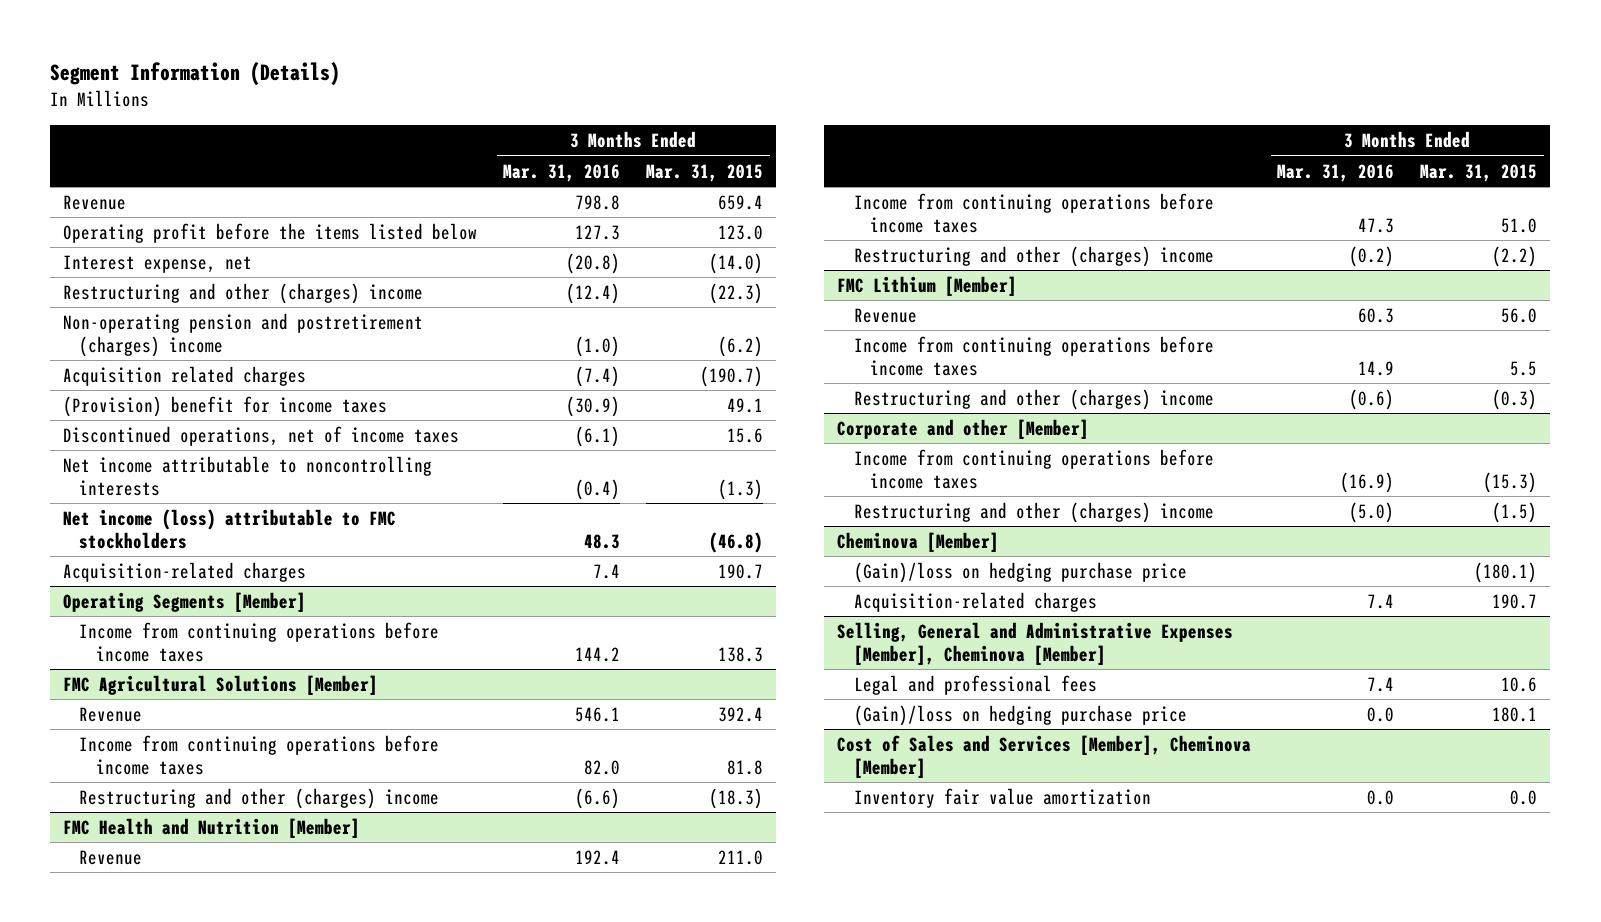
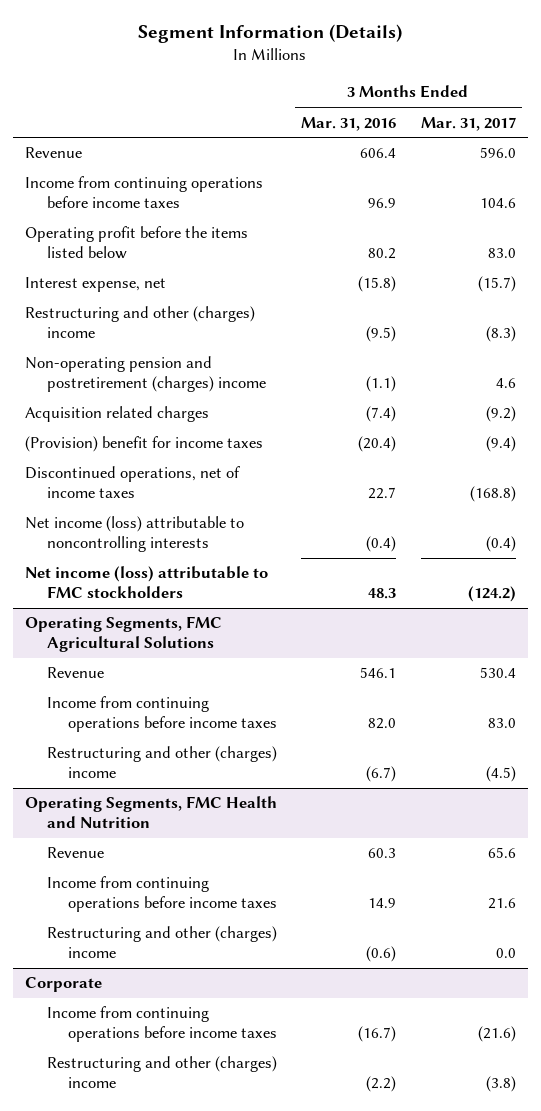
- | 3 Months Ended Mar. 31, 2016 | 3 Months Ended Mar. 31, 2015
+ | 3 Months Ended Mar. 31, 2016 | 3 Months Ended Mar. 31, 2017
- Revenue | 798.8 | 659.4
- Operating profit before the items listed below | 127.3 | 123.0
- Interest expense, net | (20.8) | (14.0)
- Restructuring and other (charges) income | (12.4) | (22.3)
- Non-operating pension and postretirement (charges) income | (1.0) | (6.2)
+ Revenue | 606.4 | 596.0
+ Income from continuing operations before income taxes | 96.9 | 104.6
+ Operating profit before the items listed below | 80.2 | 83.0
+ Interest expense, net | (15.8) | (15.7)
+ Restructuring and other (charges) income | (9.5) | (8.3)
+ Non-operating pension and postretirement (charges) income | (1.1) | 4.6
- (Provision) benefit for income taxes | (30.9) | 49.1
- Discontinued operations, net of income taxes | (6.1) | 15.6
- Net income attributable to noncontrolling interests | (0.4) | (1.3)
+ (Provision) benefit for income taxes | (20.4) | (9.4)
+ Discontinued operations, net of income taxes | 22.7 | (168.8)
+ Net income (loss) attributable to noncontrolling interests | (0.4) | (0.4)
- Acquisition-related charges | 7.4 | 190.7
- Operating Segments [Member]
- Income from continuing operations before income taxes | 144.2 | 138.3
- FMC Agricultural Solutions [Member]
+ Operating Segments, FMC Agricultural Solutions
- Restructuring and other (charges) income | (6.6) | (18.3)
- FMC Health and Nutrition [Member]
- Revenue | 192.4 | 211.0
- Income from continuing operations before income taxes | 47.3 | 51.0
- Restructuring and other (charges) income | (0.2) | (2.2)
- FMC Lithium [Member]
+ Restructuring and other (charges) income | (6.7) | (4.5)
+ Operating Segments, FMC Health and Nutrition
- Corporate and other [Member]
- Income from continuing operations before income taxes | (16.9) | (15.3)
- Restructuring and other (charges) income | (5.0) | (1.5)
- Cheminova [Member]
- (Gain)/loss on hedging purchase price | | (180.1)
- Acquisition-related charges | 7.4 | 190.7
- Selling, General and Administrative Expenses [Member], Cheminova [Member]
- Legal and professional fees | 7.4 | 10.6
- (Gain)/loss on hedging purchase price | 0.0 | 180.1
- Cost of Sales and Services [Member], Cheminova [Member]
- Inventory fair value amortization | 0.0 | 0.0
+ Corporate
+ Income from continuing operations before income taxes | (16.7) | (21.6)
+ Restructuring and other (charges) income | (2.2) | (3.8)

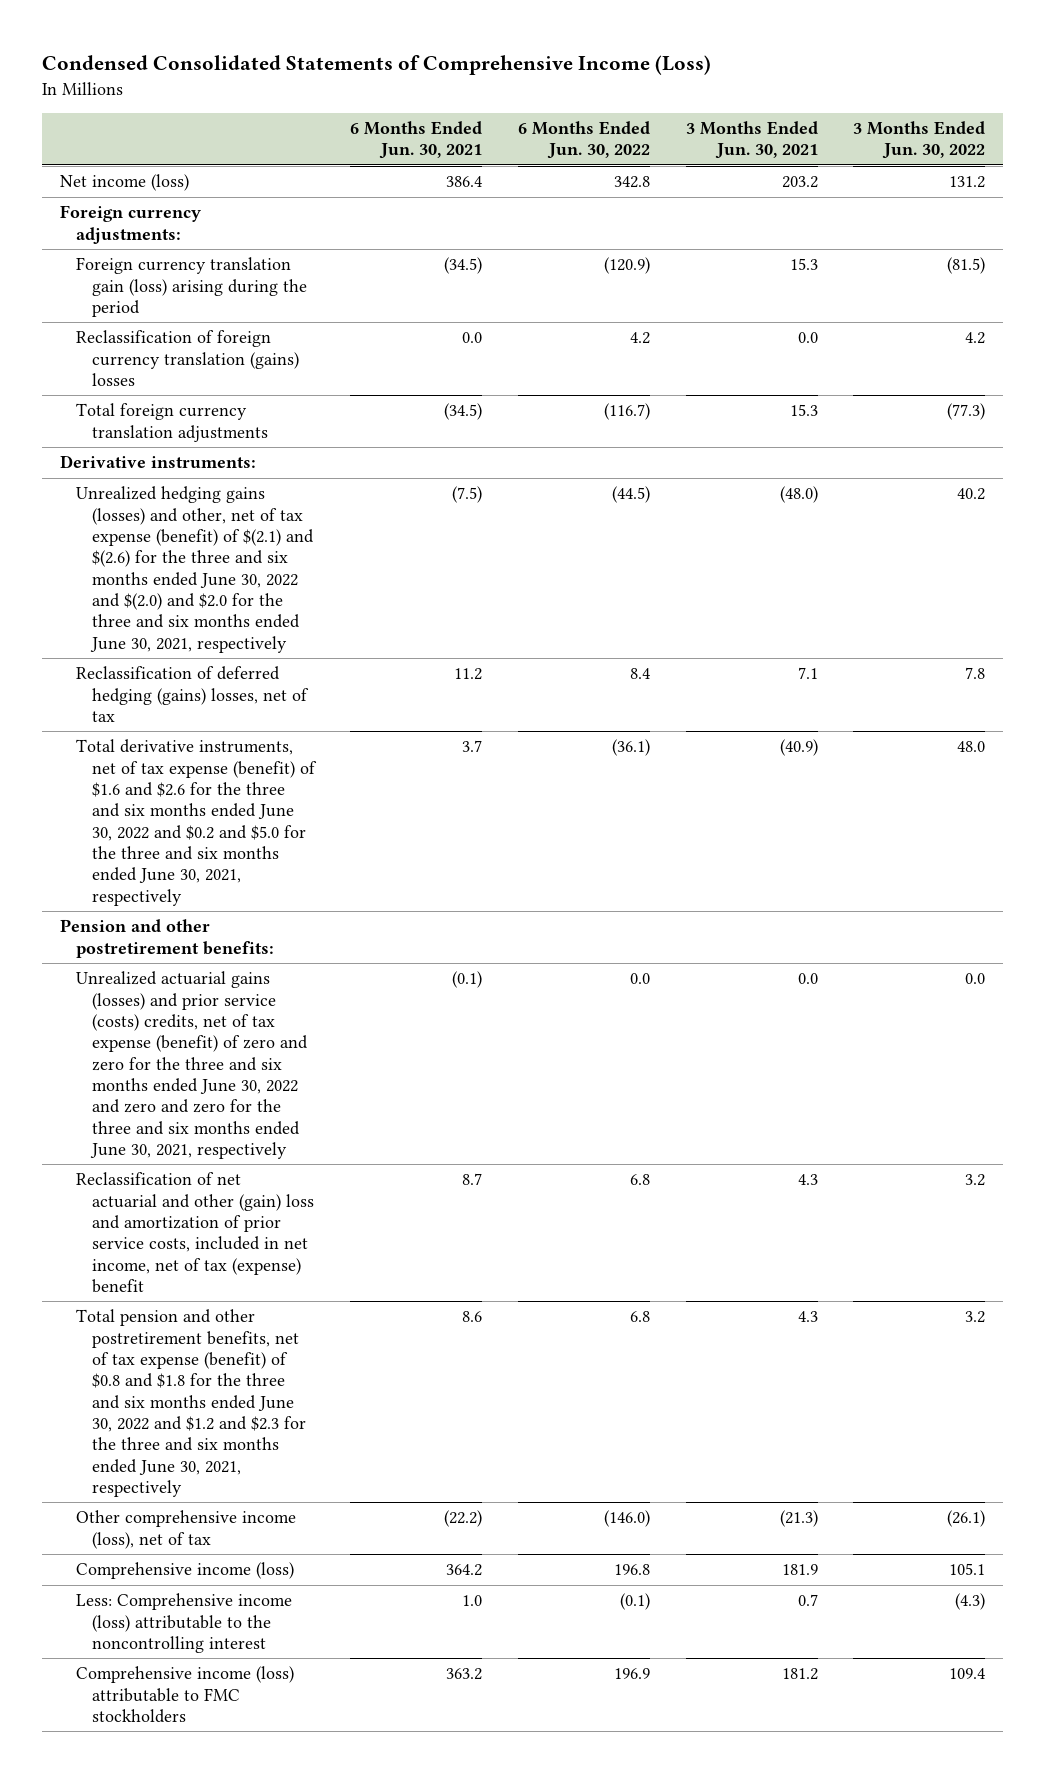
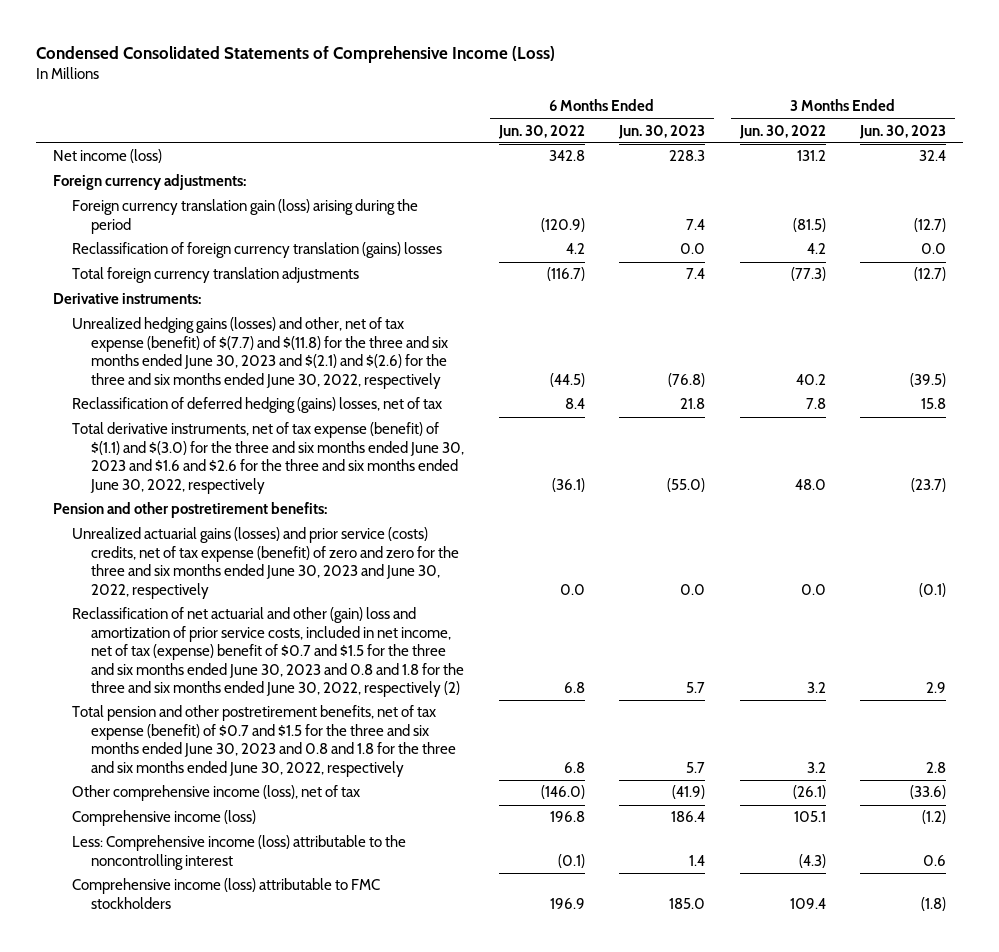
- | 6 Months Ended Jun. 30, 2021 | 6 Months Ended Jun. 30, 2022 | 3 Months Ended Jun. 30, 2021 | 3 Months Ended Jun. 30, 2022
+ | 6 Months Ended Jun. 30, 2022 | 6 Months Ended Jun. 30, 2023 | 3 Months Ended Jun. 30, 2022 | 3 Months Ended Jun. 30, 2023
- Unrealized hedging gains (losses) and other, net of tax expense (benefit) of $(2.1) and $(2.6) for the three and six months ended June 30, 2022 and $(2.0) and $2.0 for the three and six months ended June 30, 2021, respectively | (7.5) | (44.5) | (48.0) | 40.2
+ Unrealized hedging gains (losses) and other, net of tax expense (benefit) of $(7.7) and $(11.8) for the three and six months ended June 30, 2023 and $(2.1) and $(2.6) for the three and six months ended June 30, 2022, respectively | (44.5) | (76.8) | 40.2 | (39.5)
- Total derivative instruments, net of tax expense (benefit) of $1.6 and $2.6 for the three and six months ended June 30, 2022 and $0.2 and $5.0 for the three and six months ended June 30, 2021, respectively | 3.7 | (36.1) | (40.9) | 48.0
+ Total derivative instruments, net of tax expense (benefit) of $(1.1) and $(3.0) for the three and six months ended June 30, 2023 and $1.6 and $2.6 for the three and six months ended June 30, 2022, respectively | (36.1) | (55.0) | 48.0 | (23.7)
- Unrealized actuarial gains (losses) and prior service (costs) credits, net of tax expense (benefit) of zero and zero for the three and six months ended June 30, 2022 and zero and zero for the three and six months ended June 30, 2021, respectively | (0.1) | 0.0 | 0.0 | 0.0
- Reclassification of net actuarial and other (gain) loss and amortization of prior service costs, included in net income, net of tax (expense) benefit | 8.7 | 6.8 | 4.3 | 3.2
- Total pension and other postretirement benefits, net of tax expense (benefit) of $0.8 and $1.8 for the three and six months ended June 30, 2022 and $1.2 and $2.3 for the three and six months ended June 30, 2021, respectively | 8.6 | 6.8 | 4.3 | 3.2
+ Unrealized actuarial gains (losses) and prior service (costs) credits, net of tax expense (benefit) of zero and zero for the three and six months ended June 30, 2023 and June 30, 2022, respectively | 0.0 | 0.0 | 0.0 | (0.1)
+ Reclassification of net actuarial and other (gain) loss and amortization of prior service costs, included in net income, net of tax (expense) benefit of $0.7 and $1.5 for the three and six months ended June 30, 2023 and 0.8 and 1.8 for the three and six months ended June 30, 2022, respectively (2) | 6.8 | 5.7 | 3.2 | 2.9
+ Total pension and other postretirement benefits, net of tax expense (benefit) of $0.7 and $1.5 for the three and six months ended June 30, 2023 and 0.8 and 1.8 for the three and six months ended June 30, 2022, respectively | 6.8 | 5.7 | 3.2 | 2.8

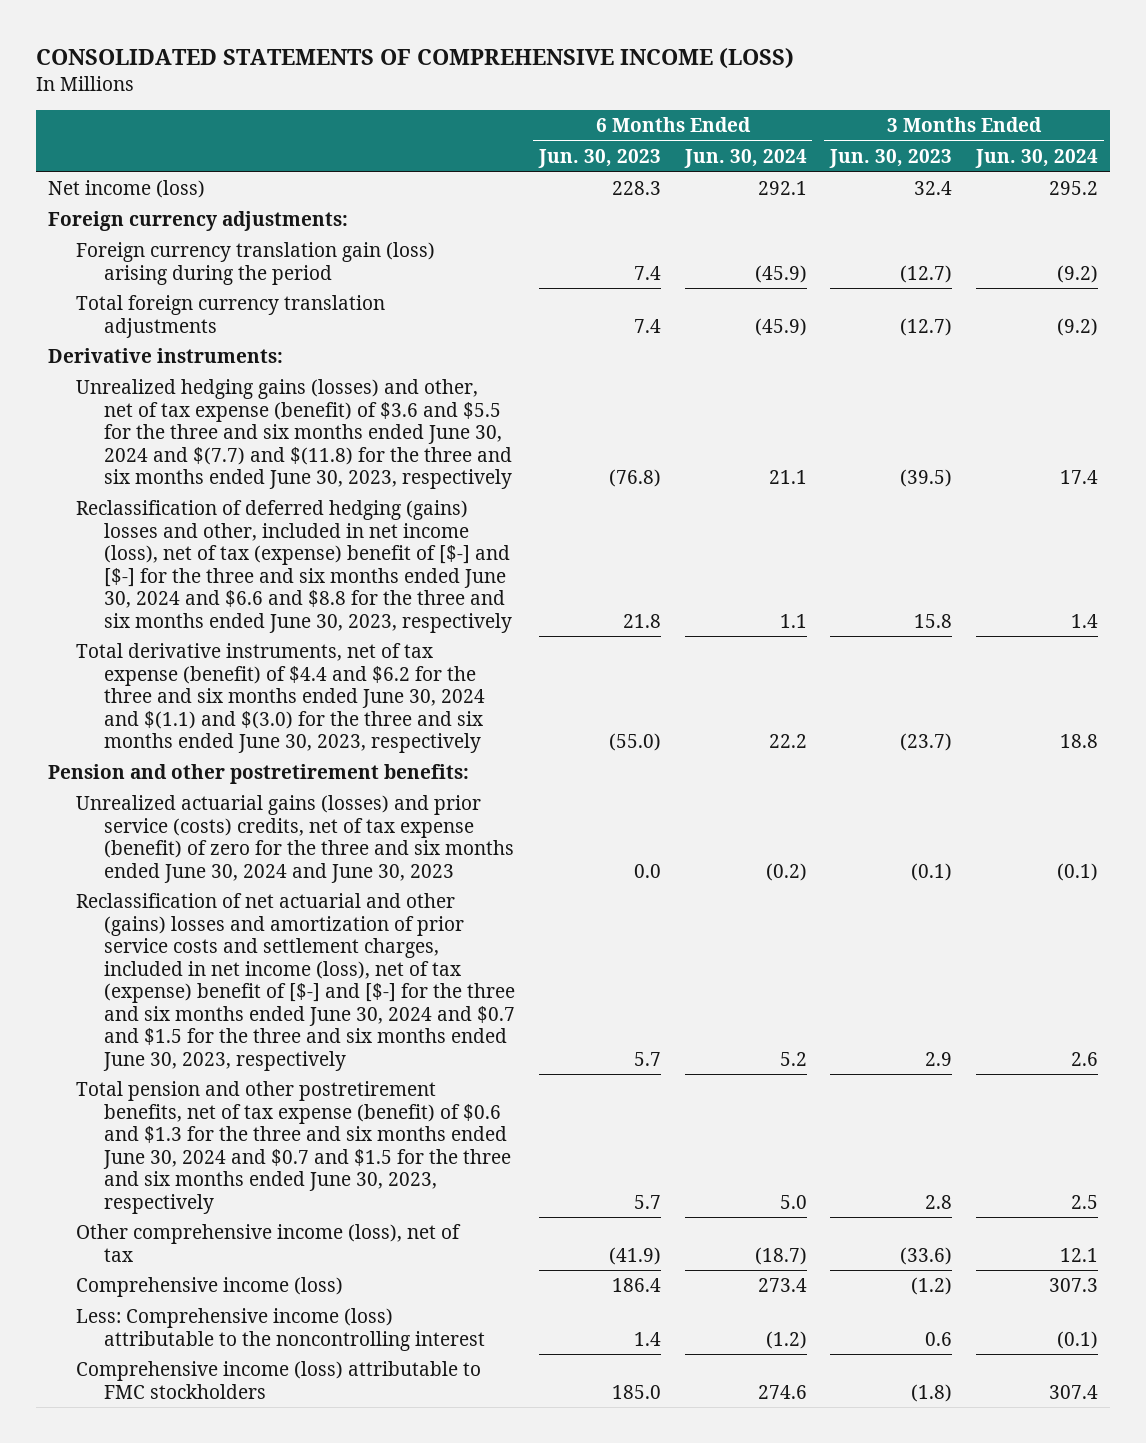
- Condensed Consolidated Statements of Comprehensive Income (Loss)
+ CONSOLIDATED STATEMENTS OF COMPREHENSIVE INCOME (LOSS)
- | 6 Months Ended Jun. 30, 2022 | 6 Months Ended Jun. 30, 2023 | 3 Months Ended Jun. 30, 2022 | 3 Months Ended Jun. 30, 2023
+ | 6 Months Ended Jun. 30, 2023 | 6 Months Ended Jun. 30, 2024 | 3 Months Ended Jun. 30, 2023 | 3 Months Ended Jun. 30, 2024
- Reclassification of foreign currency translation (gains) losses | 4.2 | 0.0 | 4.2 | 0.0
- Unrealized hedging gains (losses) and other, net of tax expense (benefit) of $(7.7) and $(11.8) for the three and six months ended June 30, 2023 and $(2.1) and $(2.6) for the three and six months ended June 30, 2022, respectively | (44.5) | (76.8) | 40.2 | (39.5)
- Reclassification of deferred hedging (gains) losses, net of tax | 8.4 | 21.8 | 7.8 | 15.8
- Total derivative instruments, net of tax expense (benefit) of $(1.1) and $(3.0) for the three and six months ended June 30, 2023 and $1.6 and $2.6 for the three and six months ended June 30, 2022, respectively | (36.1) | (55.0) | 48.0 | (23.7)
+ Unrealized hedging gains (losses) and other, net of tax expense (benefit) of $3.6 and $5.5 for the three and six months ended June 30, 2024 and $(7.7) and $(11.8) for the three and six months ended June 30, 2023, respectively | (76.8) | 21.1 | (39.5) | 17.4
+ Reclassification of deferred hedging (gains) losses and other, included in net income (loss), net of tax (expense) benefit of [$-] and [$-] for the three and six months ended June 30, 2024 and $6.6 and $8.8 for the three and six months ended June 30, 2023, respectively | 21.8 | 1.1 | 15.8 | 1.4
+ Total derivative instruments, net of tax expense (benefit) of $4.4 and $6.2 for the three and six months ended June 30, 2024 and $(1.1) and $(3.0) for the three and six months ended June 30, 2023, respectively | (55.0) | 22.2 | (23.7) | 18.8
- Unrealized actuarial gains (losses) and prior service (costs) credits, net of tax expense (benefit) of zero and zero for the three and six months ended June 30, 2023 and June 30, 2022, respectively | 0.0 | 0.0 | 0.0 | (0.1)
- Reclassification of net actuarial and other (gain) loss and amortization of prior service costs, included in net income, net of tax (expense) benefit of $0.7 and $1.5 for the three and six months ended June 30, 2023 and 0.8 and 1.8 for the three and six months ended June 30, 2022, respectively (2) | 6.8 | 5.7 | 3.2 | 2.9
- Total pension and other postretirement benefits, net of tax expense (benefit) of $0.7 and $1.5 for the three and six months ended June 30, 2023 and 0.8 and 1.8 for the three and six months ended June 30, 2022, respectively | 6.8 | 5.7 | 3.2 | 2.8
+ Unrealized actuarial gains (losses) and prior service (costs) credits, net of tax expense (benefit) of zero for the three and six months ended June 30, 2024 and June 30, 2023 | 0.0 | (0.2) | (0.1) | (0.1)
+ Reclassification of net actuarial and other (gains) losses and amortization of prior service costs and settlement charges, included in net income (loss), net of tax (expense) benefit of [$-] and [$-] for the three and six months ended June 30, 2024 and $0.7 and $1.5 for the three and six months ended June 30, 2023, respectively | 5.7 | 5.2 | 2.9 | 2.6
+ Total pension and other postretirement benefits, net of tax expense (benefit) of $0.6 and $1.3 for the three and six months ended June 30, 2024 and $0.7 and $1.5 for the three and six months ended June 30, 2023, respectively | 5.7 | 5.0 | 2.8 | 2.5

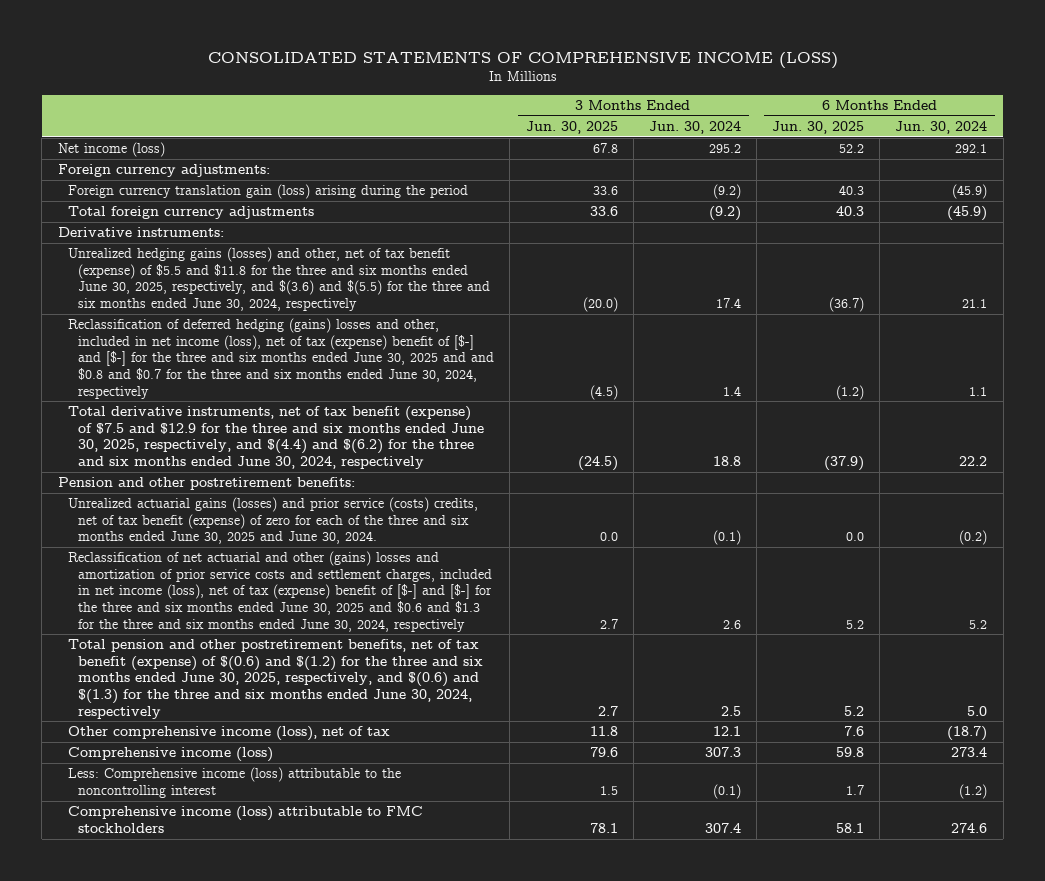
- | 6 Months Ended Jun. 30, 2023 | 6 Months Ended Jun. 30, 2024 | 3 Months Ended Jun. 30, 2023 | 3 Months Ended Jun. 30, 2024
+ | 3 Months Ended Jun. 30, 2025 | 3 Months Ended Jun. 30, 2024 | 6 Months Ended Jun. 30, 2025 | 6 Months Ended Jun. 30, 2024
- Total foreign currency translation adjustments | 7.4 | (45.9) | (12.7) | (9.2)
+ Total foreign currency adjustments | 33.6 | (9.2) | 40.3 | (45.9)
- Unrealized hedging gains (losses) and other, net of tax expense (benefit) of $3.6 and $5.5 for the three and six months ended June 30, 2024 and $(7.7) and $(11.8) for the three and six months ended June 30, 2023, respectively | (76.8) | 21.1 | (39.5) | 17.4
- Reclassification of deferred hedging (gains) losses and other, included in net income (loss), net of tax (expense) benefit of [$-] and [$-] for the three and six months ended June 30, 2024 and $6.6 and $8.8 for the three and six months ended June 30, 2023, respectively | 21.8 | 1.1 | 15.8 | 1.4
- Total derivative instruments, net of tax expense (benefit) of $4.4 and $6.2 for the three and six months ended June 30, 2024 and $(1.1) and $(3.0) for the three and six months ended June 30, 2023, respectively | (55.0) | 22.2 | (23.7) | 18.8
+ Unrealized hedging gains (losses) and other, net of tax benefit (expense) of $5.5 and $11.8 for the three and six months ended June 30, 2025, respectively, and $(3.6) and $(5.5) for the three and six months ended June 30, 2024, respectively | (20.0) | 17.4 | (36.7) | 21.1
+ Reclassification of deferred hedging (gains) losses and other, included in net income (loss), net of tax (expense) benefit of [$-] and [$-] for the three and six months ended June 30, 2025 and and $0.8 and $0.7 for the three and six months ended June 30, 2024, respectively | (4.5) | 1.4 | (1.2) | 1.1
+ Total derivative instruments, net of tax benefit (expense) of $7.5 and $12.9 for the three and six months ended June 30, 2025, respectively, and $(4.4) and $(6.2) for the three and six months ended June 30, 2024, respectively | (24.5) | 18.8 | (37.9) | 22.2
- Unrealized actuarial gains (losses) and prior service (costs) credits, net of tax expense (benefit) of zero for the three and six months ended June 30, 2024 and June 30, 2023 | 0.0 | (0.2) | (0.1) | (0.1)
- Reclassification of net actuarial and other (gains) losses and amortization of prior service costs and settlement charges, included in net income (loss), net of tax (expense) benefit of [$-] and [$-] for the three and six months ended June 30, 2024 and $0.7 and $1.5 for the three and six months ended June 30, 2023, respectively | 5.7 | 5.2 | 2.9 | 2.6
- Total pension and other postretirement benefits, net of tax expense (benefit) of $0.6 and $1.3 for the three and six months ended June 30, 2024 and $0.7 and $1.5 for the three and six months ended June 30, 2023, respectively | 5.7 | 5.0 | 2.8 | 2.5
+ Unrealized actuarial gains (losses) and prior service (costs) credits, net of tax benefit (expense) of zero for each of the three and six months ended June 30, 2025 and June 30, 2024. | 0.0 | (0.1) | 0.0 | (0.2)
+ Reclassification of net actuarial and other (gains) losses and amortization of prior service costs and settlement charges, included in net income (loss), net of tax (expense) benefit of [$-] and [$-] for the three and six months ended June 30, 2025 and $0.6 and $1.3 for the three and six months ended June 30, 2024, respectively | 2.7 | 2.6 | 5.2 | 5.2
+ Total pension and other postretirement benefits, net of tax benefit (expense) of $(0.6) and $(1.2) for the three and six months ended June 30, 2025, respectively, and $(0.6) and $(1.3) for the three and six months ended June 30, 2024, respectively | 2.7 | 2.5 | 5.2 | 5.0

